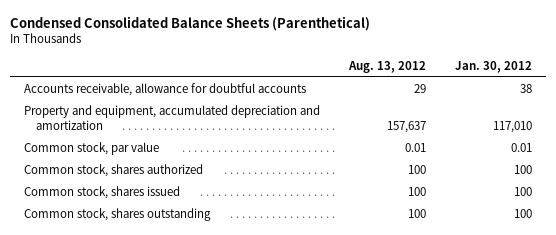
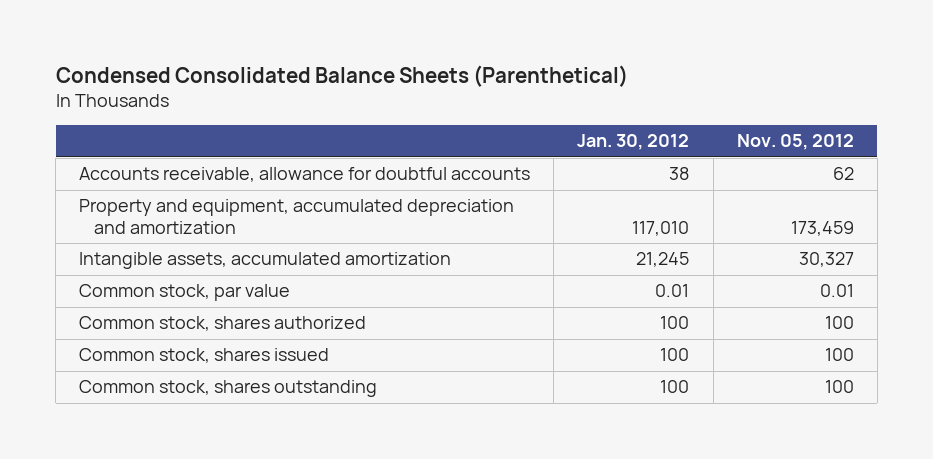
- | Aug. 13, 2012 | Jan. 30, 2012
+ | Jan. 30, 2012 | Nov. 05, 2012
+ Intangible assets, accumulated amortization | 21,245 | 30,327

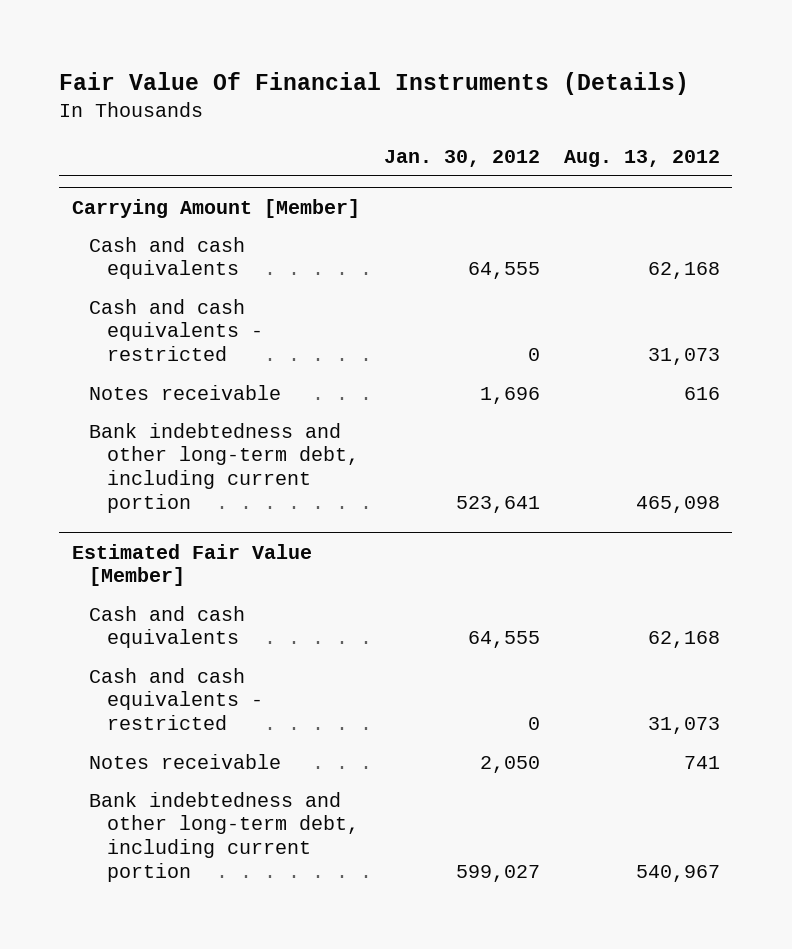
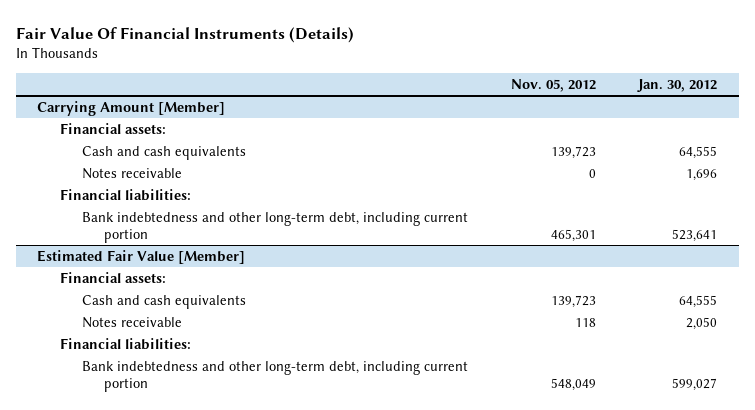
- | Jan. 30, 2012 | Aug. 13, 2012
+ | Nov. 05, 2012 | Jan. 30, 2012
@ Carrying Amount [Member]
+ Financial assets:
- Cash and cash equivalents - restricted | 0 | 31,073
+ Financial liabilities:
@ Estimated Fair Value [Member]
+ Financial assets:
- Cash and cash equivalents - restricted | 0 | 31,073
+ Financial liabilities:

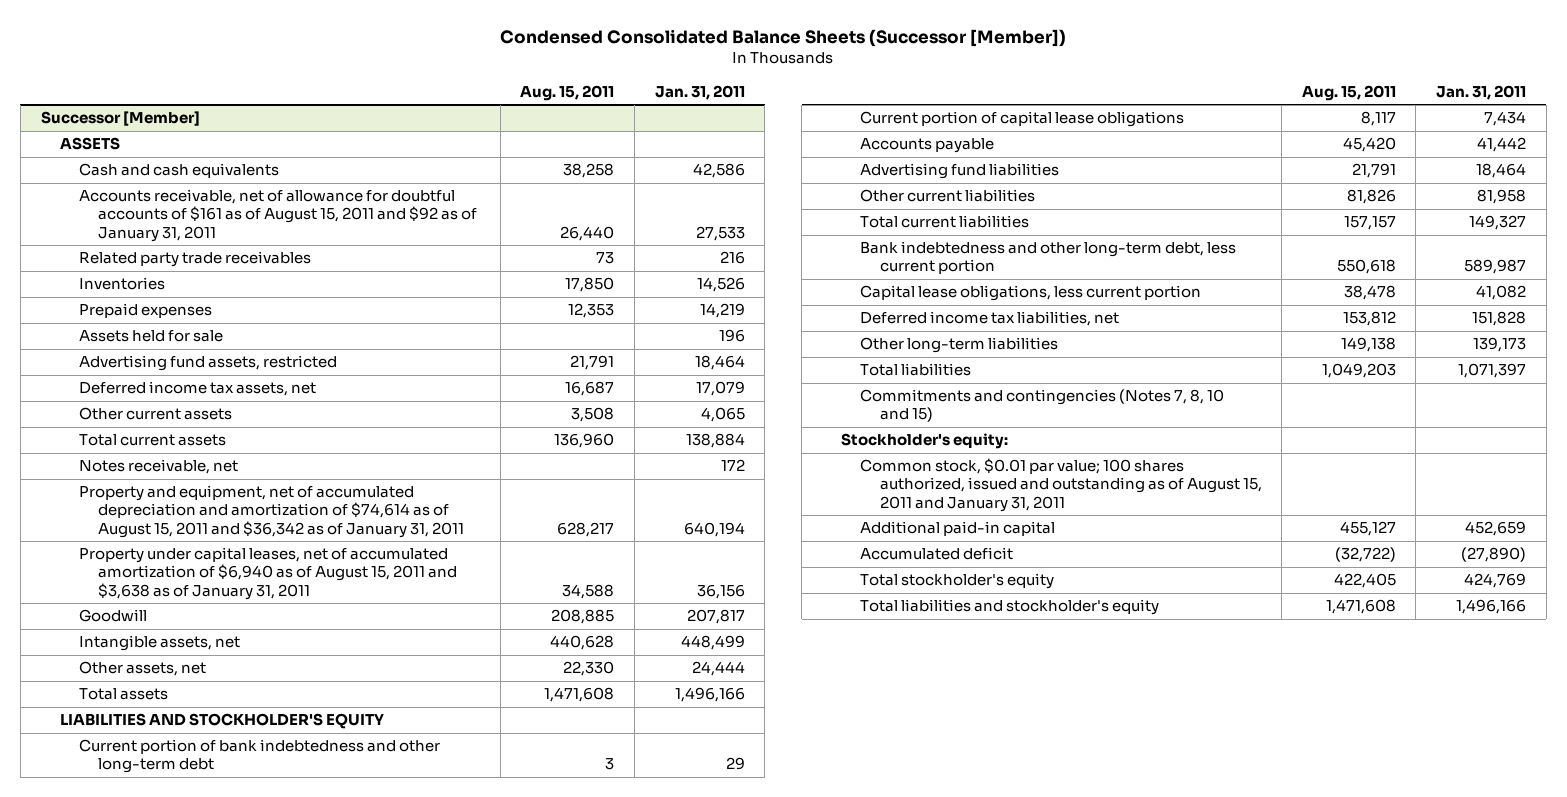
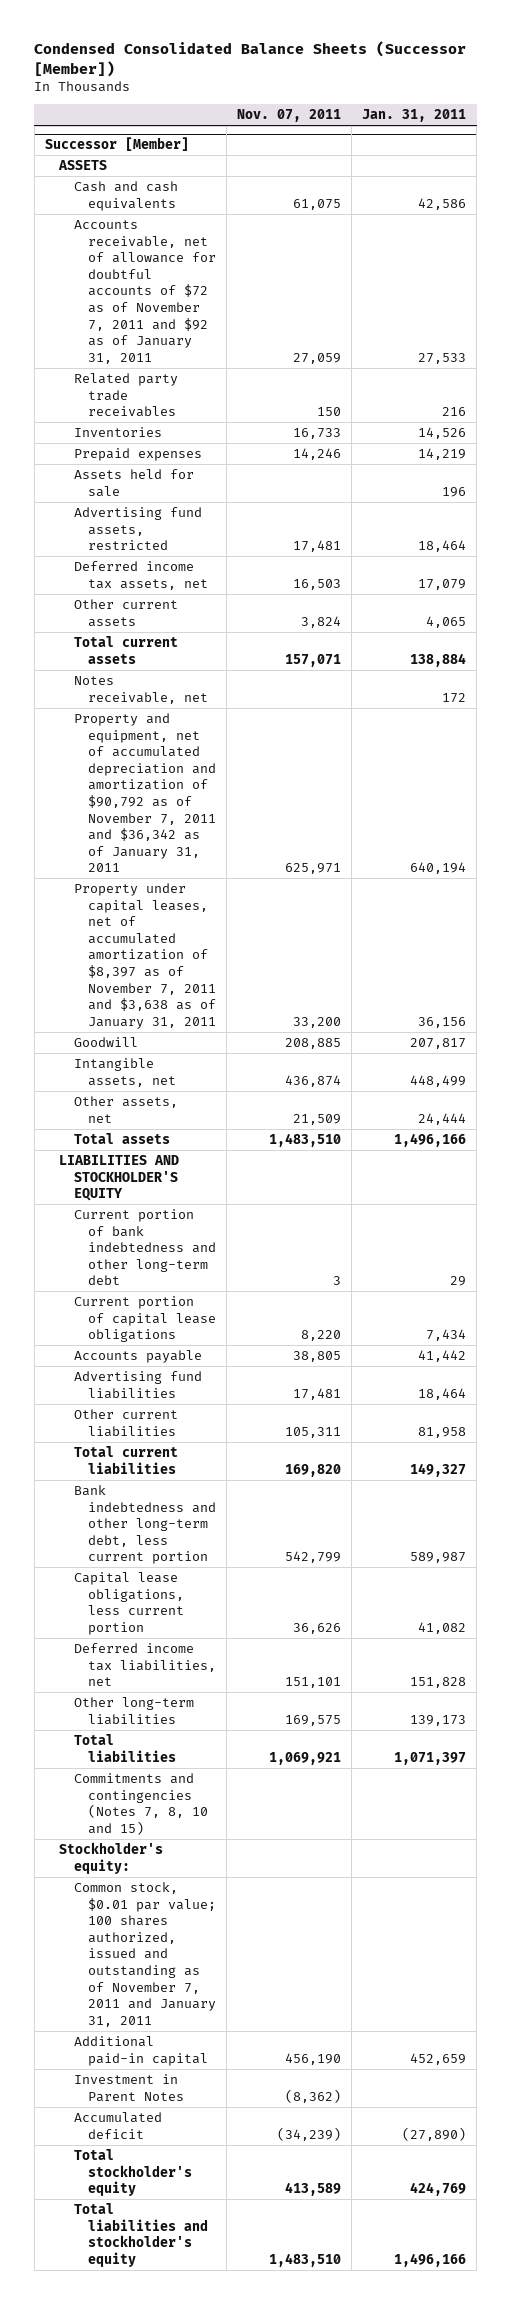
- | Aug. 15, 2011 | Jan. 31, 2011
+ | Nov. 07, 2011 | Jan. 31, 2011
@ Successor [Member]
- Accounts receivable, net of allowance for doubtful accounts of $161 as of August 15, 2011 and $92 as of January 31, 2011 | 26,440 | 27,533
+ Accounts receivable, net of allowance for doubtful accounts of $72 as of November 7, 2011 and $92 as of January 31, 2011 | 27,059 | 27,533
- Property and equipment, net of accumulated depreciation and amortization of $74,614 as of August 15, 2011 and $36,342 as of January 31, 2011 | 628,217 | 640,194
- Property under capital leases, net of accumulated amortization of $6,940 as of August 15, 2011 and $3,638 as of January 31, 2011 | 34,588 | 36,156
+ Property and equipment, net of accumulated depreciation and amortization of $90,792 as of November 7, 2011 and $36,342 as of January 31, 2011 | 625,971 | 640,194
+ Property under capital leases, net of accumulated amortization of $8,397 as of November 7, 2011 and $3,638 as of January 31, 2011 | 33,200 | 36,156
- Common stock, $0.01 par value; 100 shares authorized, issued and outstanding as of August 15, 2011 and January 31, 2011
+ Common stock, $0.01 par value; 100 shares authorized, issued and outstanding as of November 7, 2011 and January 31, 2011
+ Investment in Parent Notes | (8,362) |

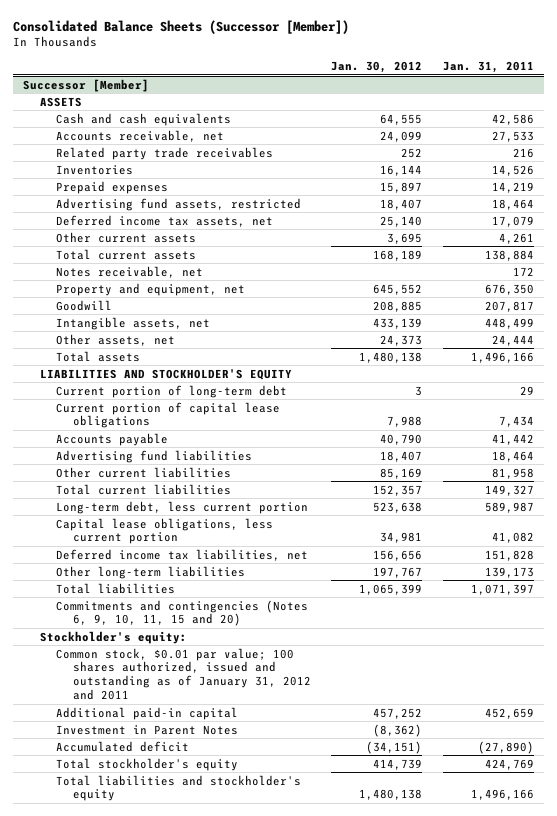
- Condensed Consolidated Balance Sheets (Successor [Member])
+ Consolidated Balance Sheets (Successor [Member])
- | Nov. 07, 2011 | Jan. 31, 2011
+ | Jan. 30, 2012 | Jan. 31, 2011
@ Successor [Member]
- Accounts receivable, net of allowance for doubtful accounts of $72 as of November 7, 2011 and $92 as of January 31, 2011 | 27,059 | 27,533
+ Accounts receivable, net | 24,099 | 27,533
- Assets held for sale | | 196
- Other current assets | 3,824 | 4,065
+ Other current assets | 3,695 | 4,261
- Property and equipment, net of accumulated depreciation and amortization of $90,792 as of November 7, 2011 and $36,342 as of January 31, 2011 | 625,971 | 640,194
- Property under capital leases, net of accumulated amortization of $8,397 as of November 7, 2011 and $3,638 as of January 31, 2011 | 33,200 | 36,156
+ Property and equipment, net | 645,552 | 676,350
- Current portion of bank indebtedness and other long-term debt | 3 | 29
+ Current portion of long-term debt | 3 | 29
- Bank indebtedness and other long-term debt, less current portion | 542,799 | 589,987
+ Long-term debt, less current portion | 523,638 | 589,987
- Commitments and contingencies (Notes 7, 8, 10 and 15)
+ Commitments and contingencies (Notes 6, 9, 10, 11, 15 and 20)
- Common stock, $0.01 par value; 100 shares authorized, issued and outstanding as of November 7, 2011 and January 31, 2011
+ Common stock, $0.01 par value; 100 shares authorized, issued and outstanding as of January 31, 2012 and 2011

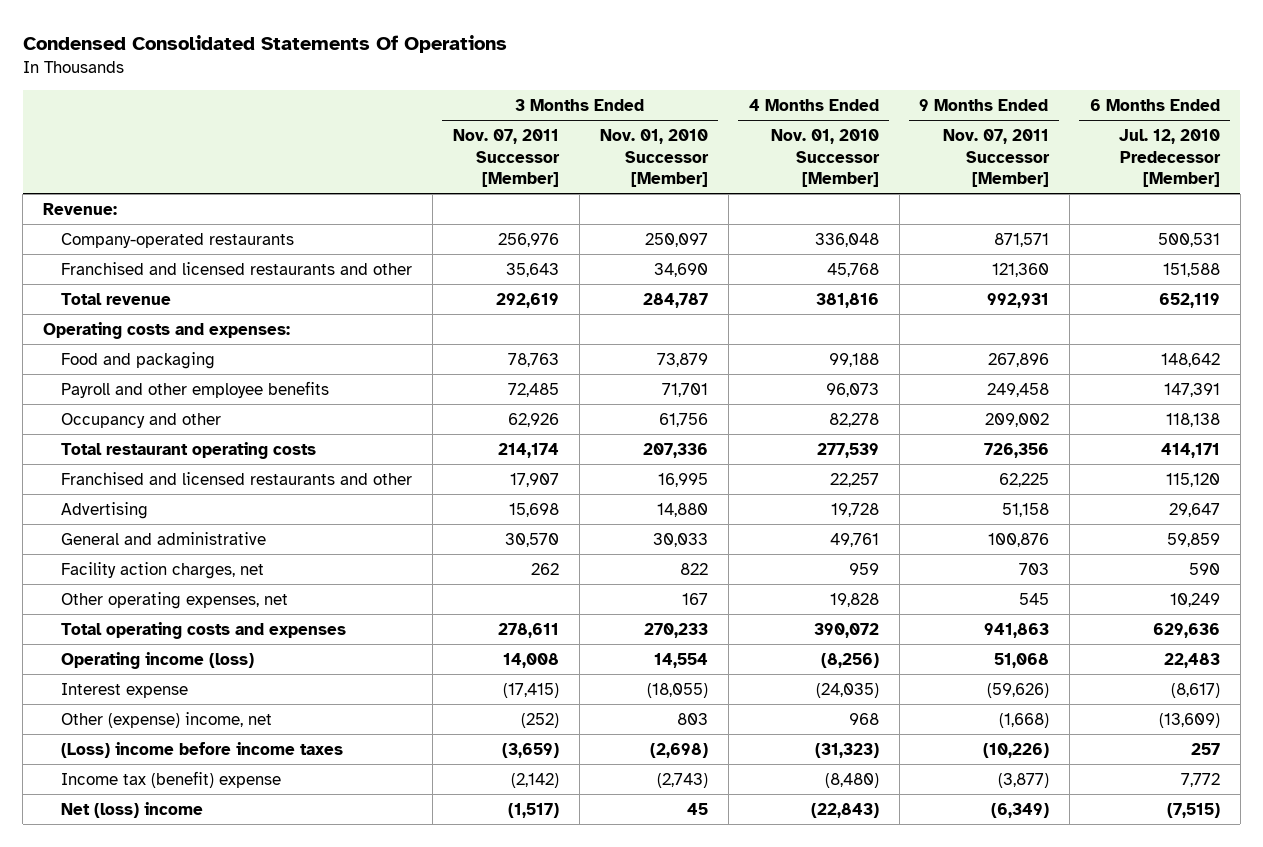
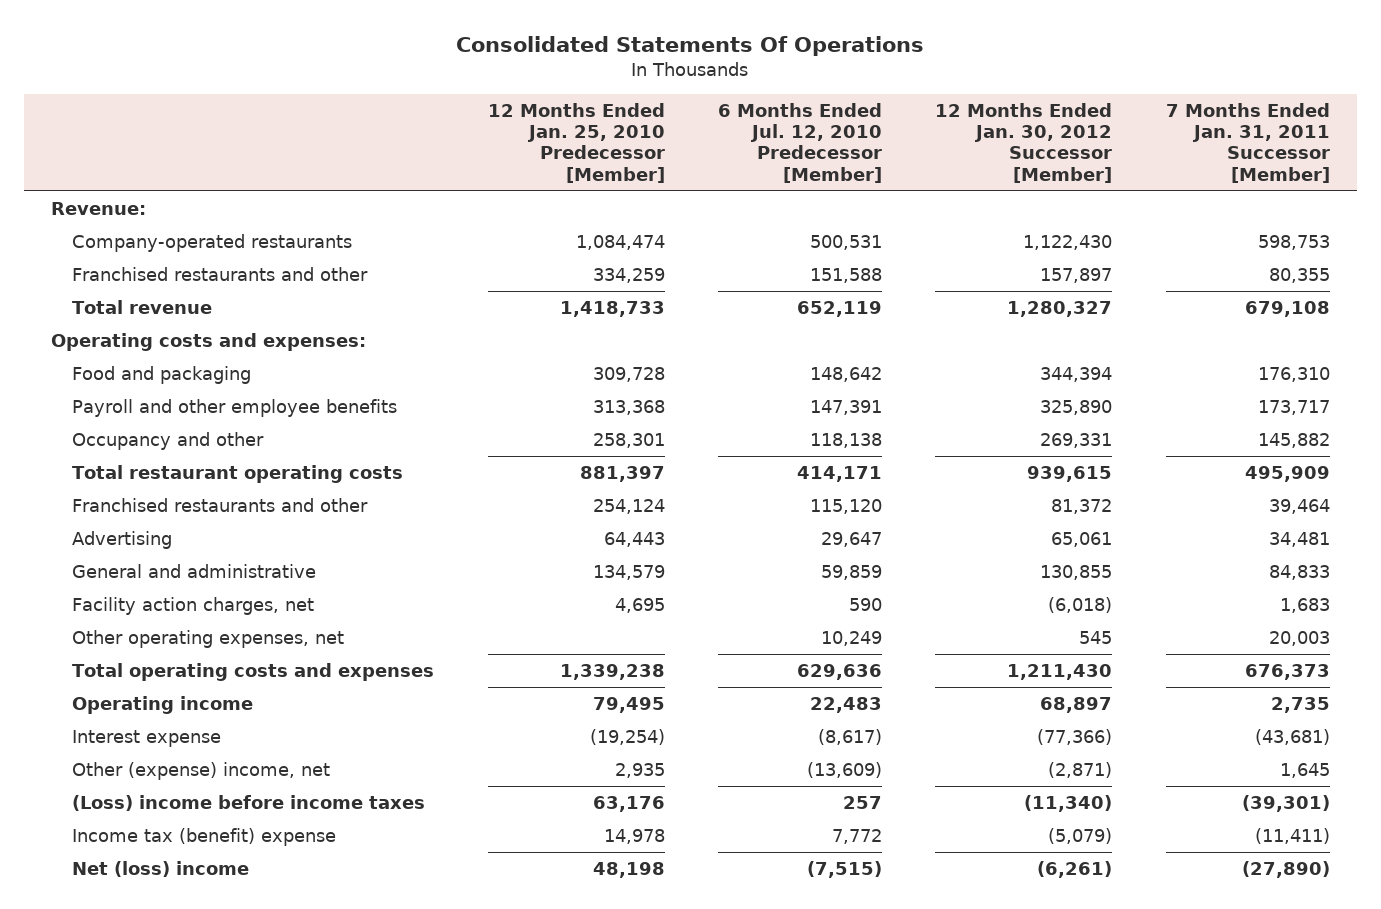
- Condensed Consolidated Statements Of Operations
+ Consolidated Statements Of Operations
- | 3 Months Ended Nov. 07, 2011 Successor [Member] | 3 Months Ended Nov. 01, 2010 Successor [Member] | 4 Months Ended Nov. 01, 2010 Successor [Member] | 9 Months Ended Nov. 07, 2011 Successor [Member] | 6 Months Ended Jul. 12, 2010 Predecessor [Member]
+ | 12 Months Ended Jan. 25, 2010 Predecessor [Member] | 6 Months Ended Jul. 12, 2010 Predecessor [Member] | 12 Months Ended Jan. 30, 2012 Successor [Member] | 7 Months Ended Jan. 31, 2011 Successor [Member]
- Franchised and licensed restaurants and other | 35,643 | 34,690 | 45,768 | 121,360 | 151,588
+ Franchised restaurants and other | 334,259 | 151,588 | 157,897 | 80,355
- Franchised and licensed restaurants and other | 17,907 | 16,995 | 22,257 | 62,225 | 115,120
+ Franchised restaurants and other | 254,124 | 115,120 | 81,372 | 39,464
- Operating income (loss) | 14,008 | 14,554 | (8,256) | 51,068 | 22,483
+ Operating income | 79,495 | 22,483 | 68,897 | 2,735

